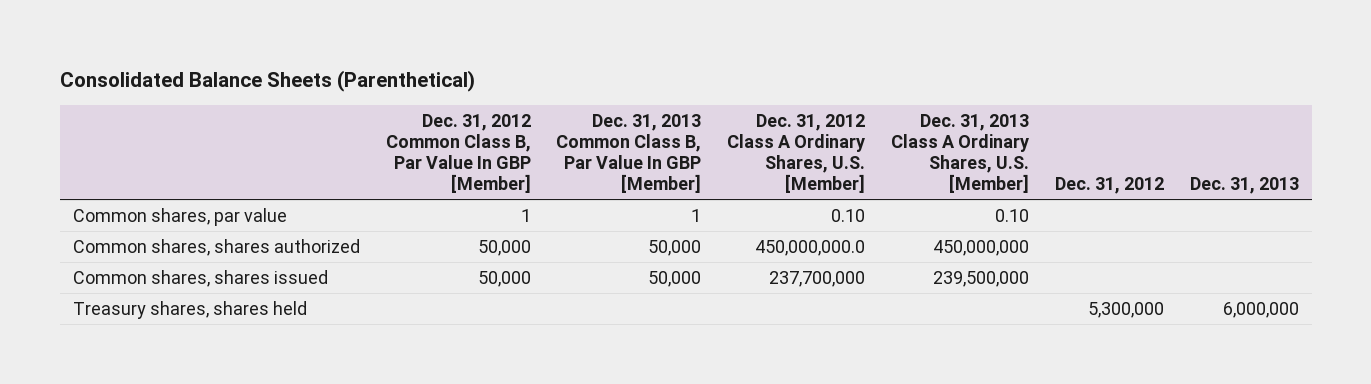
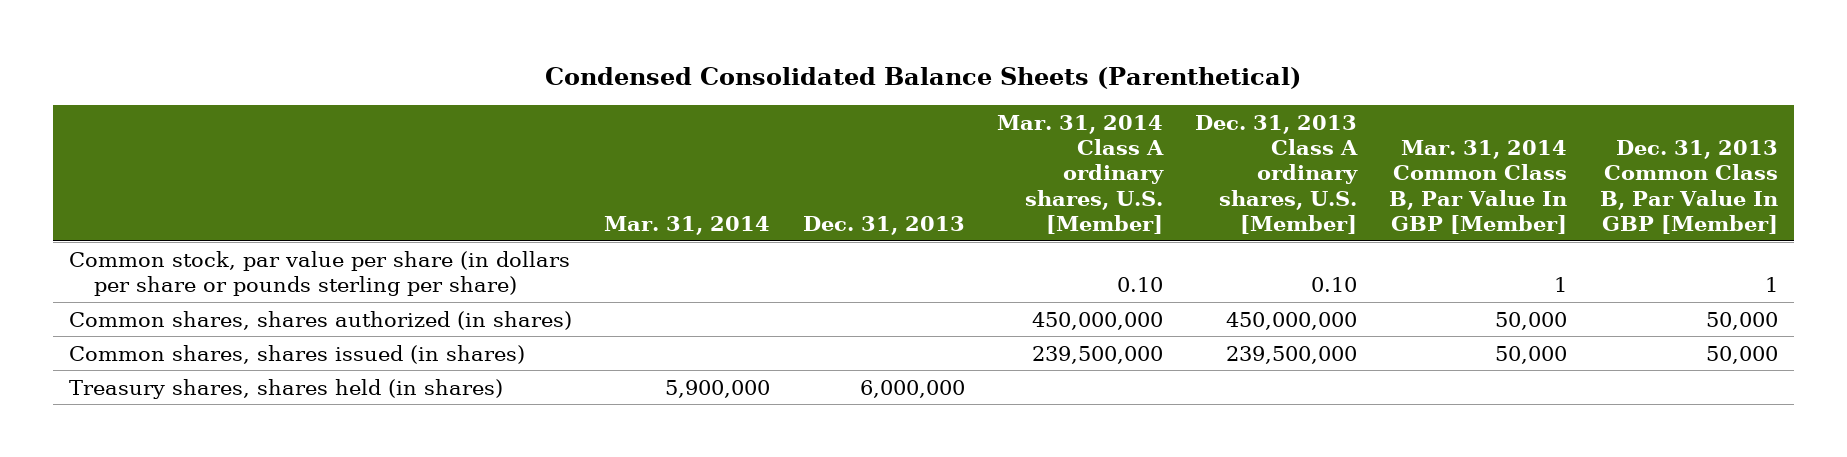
- Consolidated Balance Sheets (Parenthetical)
+ Condensed Consolidated Balance Sheets (Parenthetical)
- | Dec. 31, 2012 Common Class B, Par Value In GBP [Member] | Dec. 31, 2013 Common Class B, Par Value In GBP [Member] | Dec. 31, 2012 Class A Ordinary Shares, U.S. [Member] | Dec. 31, 2013 Class A Ordinary Shares, U.S. [Member] | Dec. 31, 2012 | Dec. 31, 2013
+ | Mar. 31, 2014 | Dec. 31, 2013 | Mar. 31, 2014 Class A ordinary shares, U.S. [Member] | Dec. 31, 2013 Class A ordinary shares, U.S. [Member] | Mar. 31, 2014 Common Class B, Par Value In GBP [Member] | Dec. 31, 2013 Common Class B, Par Value In GBP [Member]
- Common shares, par value | 1 | 1 | 0.10 | 0.10 | |
- Common shares, shares authorized | 50,000 | 50,000 | 450,000,000.0 | 450,000,000 | |
- Common shares, shares issued | 50,000 | 50,000 | 237,700,000 | 239,500,000 | |
- Treasury shares, shares held | | | | | 5,300,000 | 6,000,000
+ Common stock, par value per share (in dollars per share or pounds sterling per share) | | | 0.10 | 0.10 | 1 | 1
+ Common shares, shares authorized (in shares) | | | 450,000,000 | 450,000,000 | 50,000 | 50,000
+ Common shares, shares issued (in shares) | | | 239,500,000 | 239,500,000 | 50,000 | 50,000
+ Treasury shares, shares held (in shares) | 5,900,000 | 6,000,000 | | | |

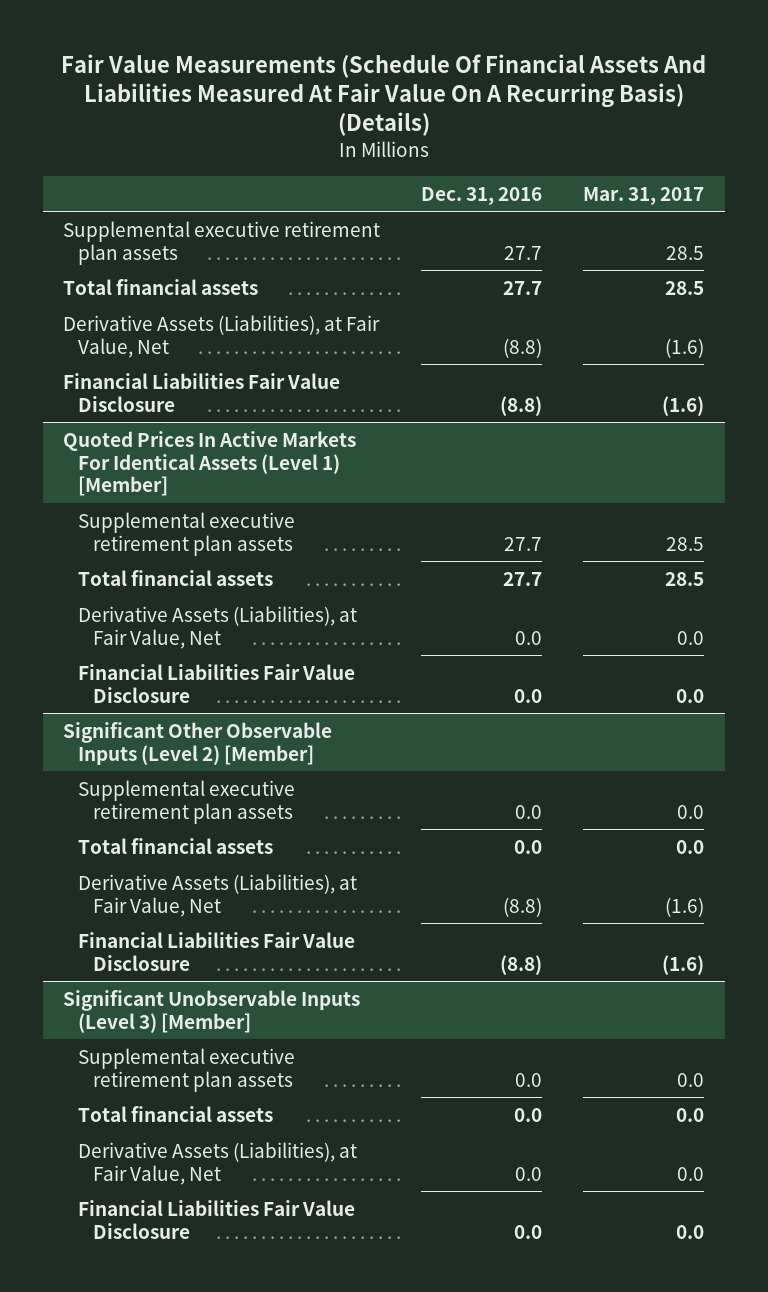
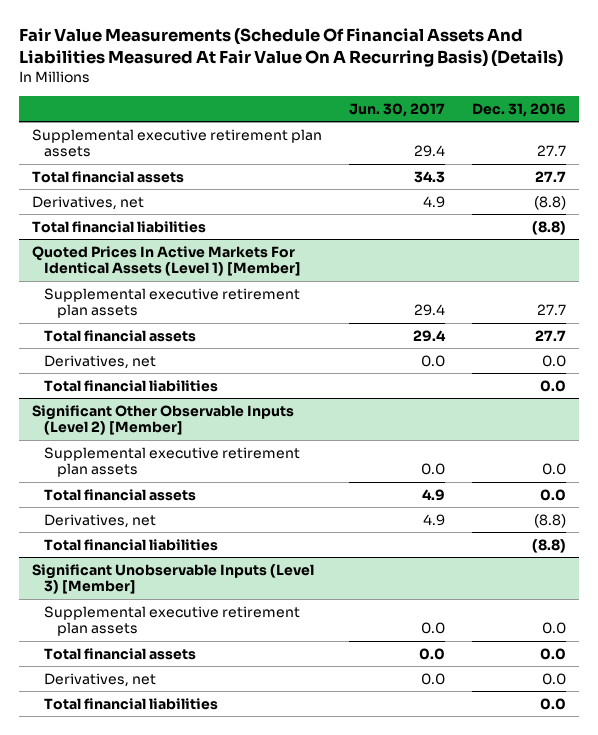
- | Dec. 31, 2016 | Mar. 31, 2017
+ | Jun. 30, 2017 | Dec. 31, 2016
- Derivative Assets (Liabilities), at Fair Value, Net | (8.8) | (1.6)
- Financial Liabilities Fair Value Disclosure | (8.8) | (1.6)
+ Derivatives, net | 4.9 | (8.8)
+ Total financial liabilities | | (8.8)
@ Quoted Prices In Active Markets For Identical Assets (Level 1) [Member]
- Derivative Assets (Liabilities), at Fair Value, Net | 0.0 | 0.0
- Financial Liabilities Fair Value Disclosure | 0.0 | 0.0
+ Derivatives, net | 0.0 | 0.0
+ Total financial liabilities | | 0.0
@ Significant Other Observable Inputs (Level 2) [Member]
- Derivative Assets (Liabilities), at Fair Value, Net | (8.8) | (1.6)
- Financial Liabilities Fair Value Disclosure | (8.8) | (1.6)
+ Derivatives, net | 4.9 | (8.8)
+ Total financial liabilities | | (8.8)
@ Significant Unobservable Inputs (Level 3) [Member]
- Derivative Assets (Liabilities), at Fair Value, Net | 0.0 | 0.0
- Financial Liabilities Fair Value Disclosure | 0.0 | 0.0
+ Derivatives, net | 0.0 | 0.0
+ Total financial liabilities | | 0.0

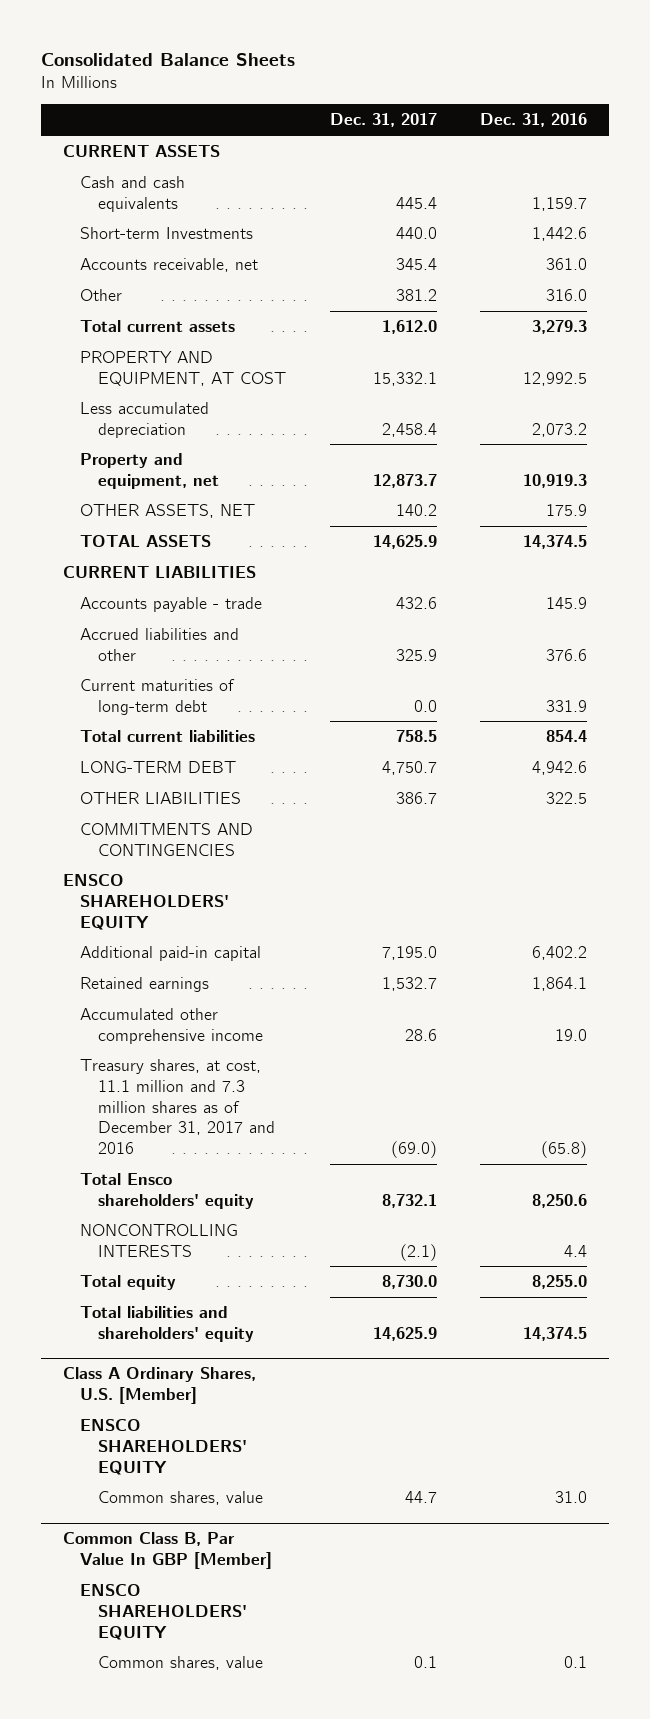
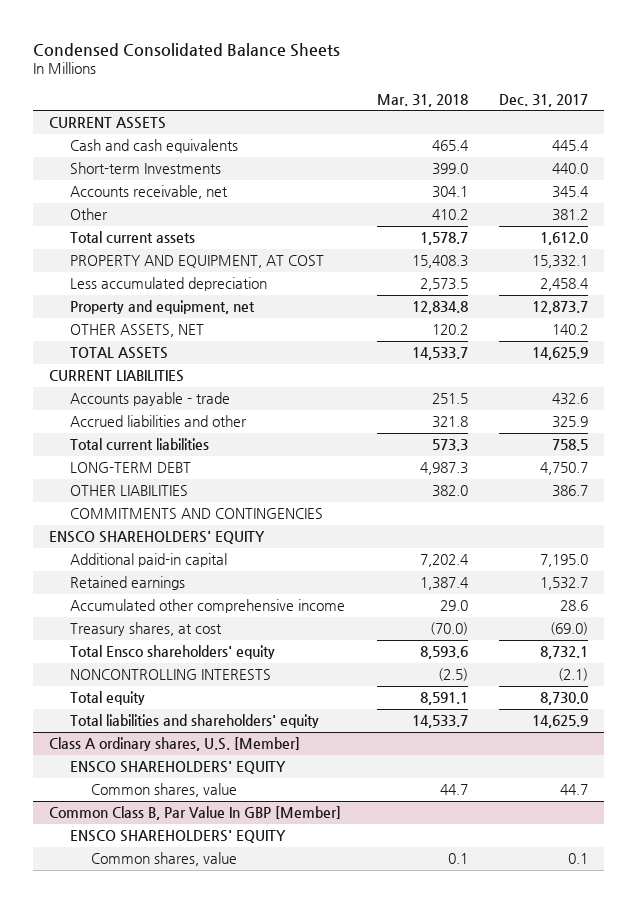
- Consolidated Balance Sheets
+ Condensed Consolidated Balance Sheets
- | Dec. 31, 2017 | Dec. 31, 2016
+ | Mar. 31, 2018 | Dec. 31, 2017
- Current maturities of long-term debt | 0.0 | 331.9
- Treasury shares, at cost, 11.1 million and 7.3 million shares as of December 31, 2017 and 2016 | (69.0) | (65.8)
+ Treasury shares, at cost | (70.0) | (69.0)
- Class A Ordinary Shares, U.S. [Member]
+ Class A ordinary shares, U.S. [Member]

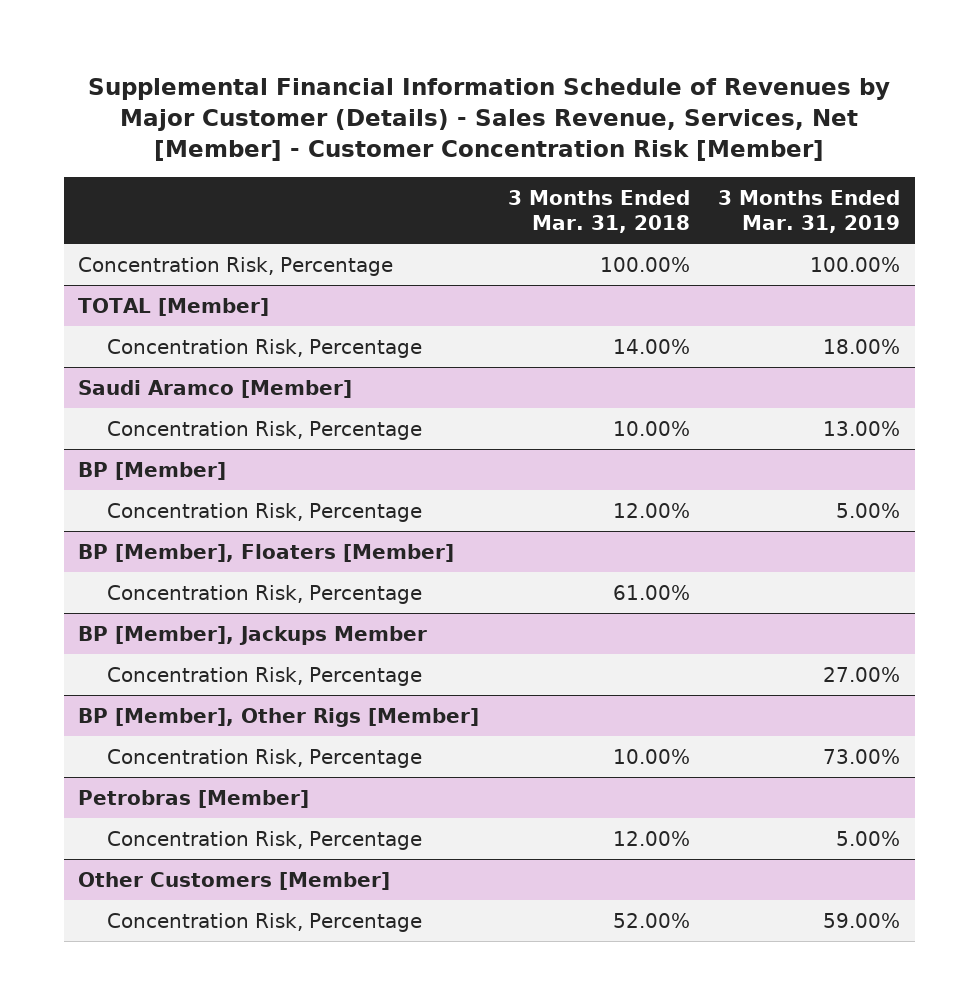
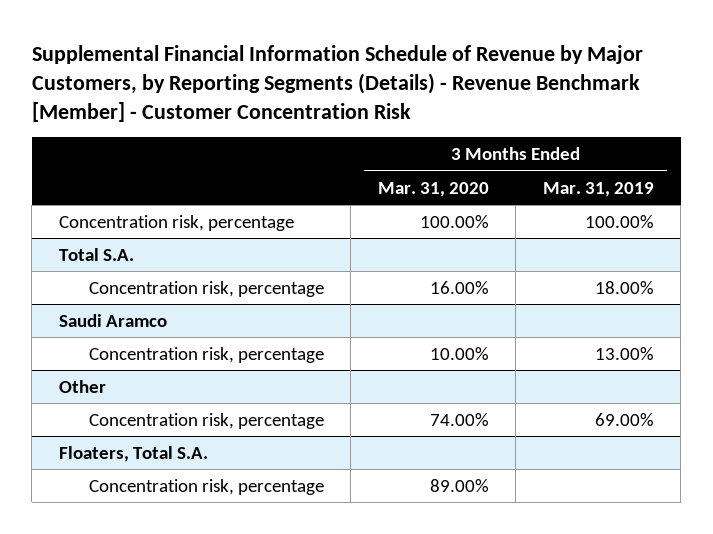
- Supplemental Financial Information Schedule of Revenues by Major Customer (Details) - Sales Revenue, Services, Net [Member] - Customer Concentration Risk [Member]
+ Supplemental Financial Information Schedule of Revenue by Major Customers, by Reporting Segments (Details) - Revenue Benchmark [Member] - Customer Concentration Risk
- | 3 Months Ended Mar. 31, 2018 | 3 Months Ended Mar. 31, 2019
+ | 3 Months Ended Mar. 31, 2020 | 3 Months Ended Mar. 31, 2019
- Concentration Risk, Percentage | 100.00% | 100.00%
- TOTAL [Member]
- Concentration Risk, Percentage | 14.00% | 18.00%
- Saudi Aramco [Member]
- Concentration Risk, Percentage | 10.00% | 13.00%
- BP [Member]
- Concentration Risk, Percentage | 12.00% | 5.00%
- BP [Member], Floaters [Member]
- Concentration Risk, Percentage | 61.00% |
- BP [Member], Jackups Member
- Concentration Risk, Percentage | | 27.00%
- BP [Member], Other Rigs [Member]
- Concentration Risk, Percentage | 10.00% | 73.00%
- Petrobras [Member]
- Concentration Risk, Percentage | 12.00% | 5.00%
- Other Customers [Member]
- Concentration Risk, Percentage | 52.00% | 59.00%
+ Concentration risk, percentage | 100.00% | 100.00%
+ Total S.A.
+ Concentration risk, percentage | 16.00% | 18.00%
+ Saudi Aramco
+ Concentration risk, percentage | 10.00% | 13.00%
+ Other
+ Concentration risk, percentage | 74.00% | 69.00%
+ Floaters, Total S.A.
+ Concentration risk, percentage | 89.00% |

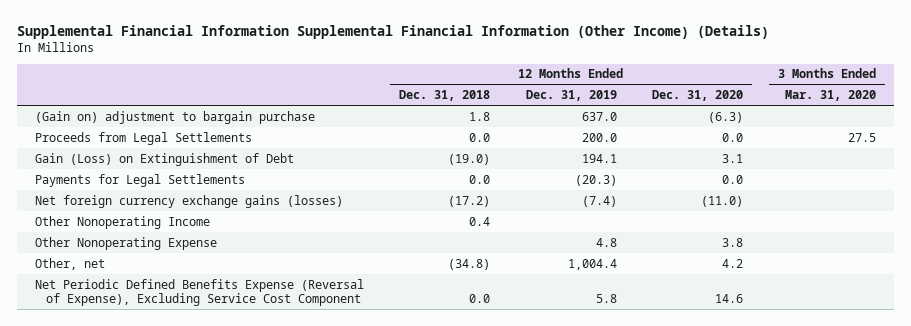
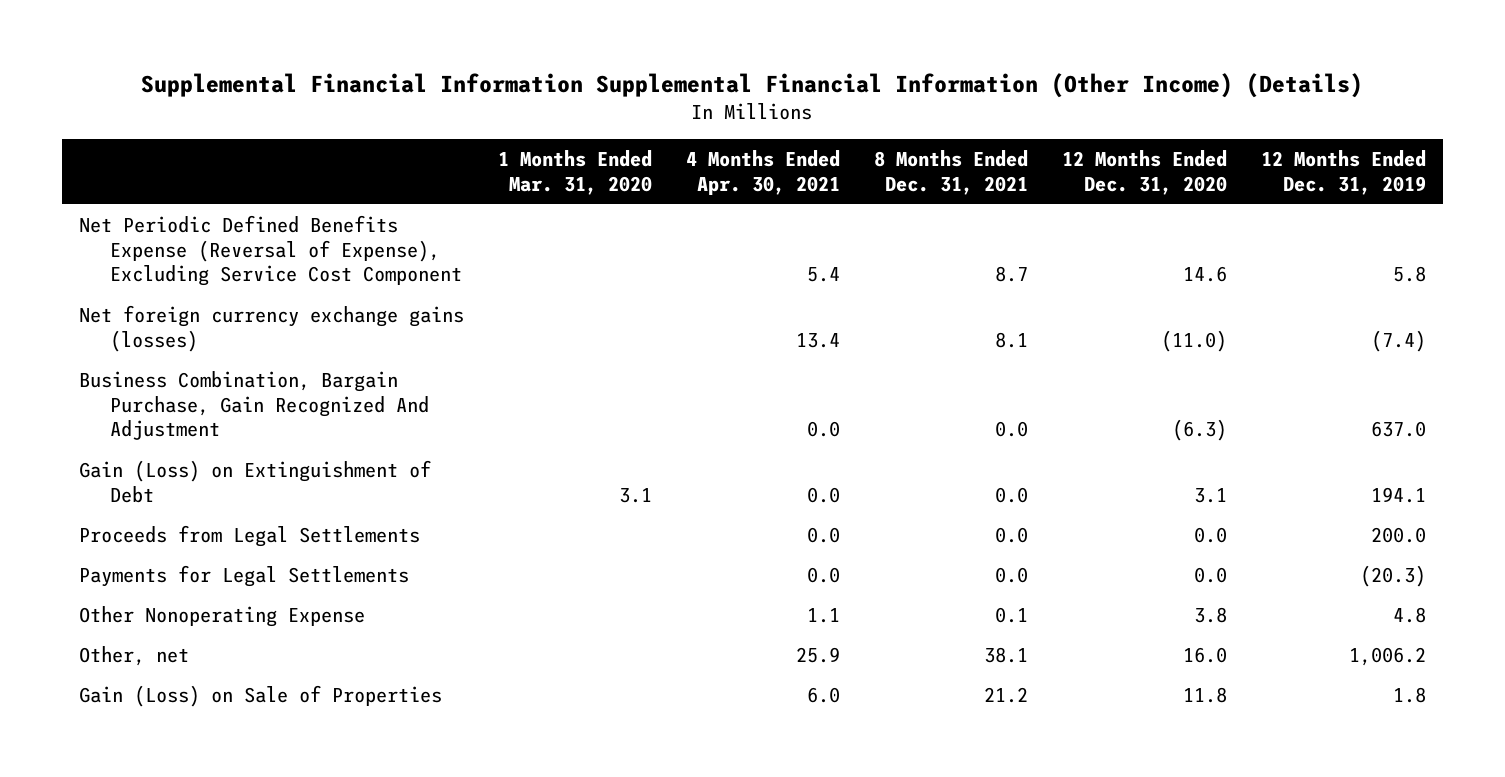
- | 12 Months Ended Dec. 31, 2018 | 12 Months Ended Dec. 31, 2019 | 12 Months Ended Dec. 31, 2020 | 3 Months Ended Mar. 31, 2020
+ | 1 Months Ended Mar. 31, 2020 | 4 Months Ended Apr. 30, 2021 | 8 Months Ended Dec. 31, 2021 | 12 Months Ended Dec. 31, 2020 | 12 Months Ended Dec. 31, 2019
- (Gain on) adjustment to bargain purchase | 1.8 | 637.0 | (6.3) |
moved up: Net Periodic Defined Benefits Expense (Reversal of Expense), Excluding Service Cost Component | | 5.4 | 8.7 | 14.6 | 5.8
moved up: Net foreign currency exchange gains (losses) | | 13.4 | 8.1 | (11.0) | (7.4)
+ Business Combination, Bargain Purchase, Gain Recognized And Adjustment | | 0.0 | 0.0 | (6.3) | 637.0
moved down: Proceeds from Legal Settlements | | 0.0 | 0.0 | 0.0 | 200.0
- Other Nonoperating Income | 0.4 | | |
- Other, net | (34.8) | 1,004.4 | 4.2 |
+ Other, net | | 25.9 | 38.1 | 16.0 | 1,006.2
+ Gain (Loss) on Sale of Properties | | 6.0 | 21.2 | 11.8 | 1.8

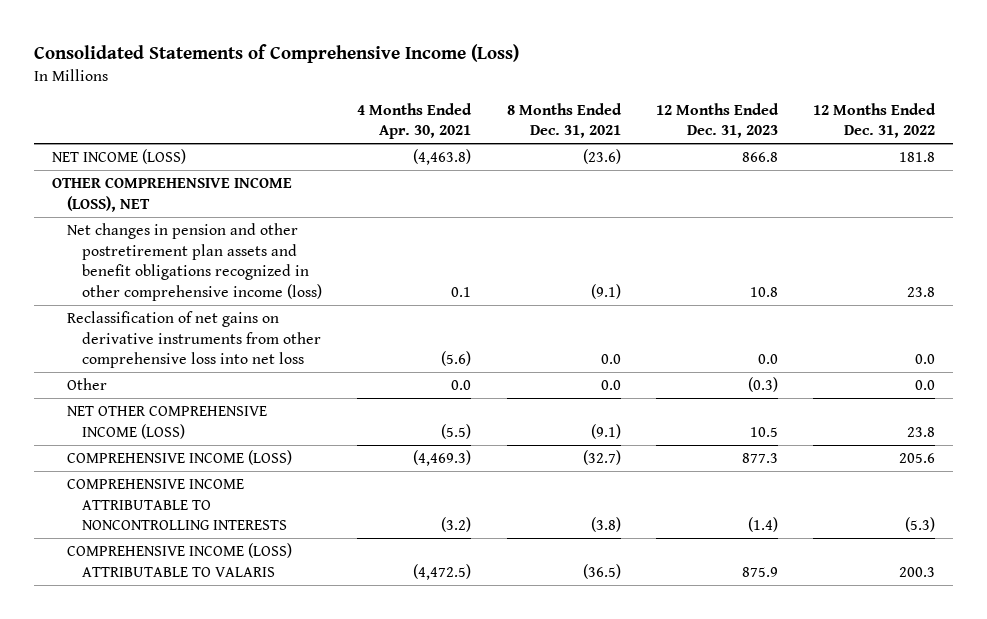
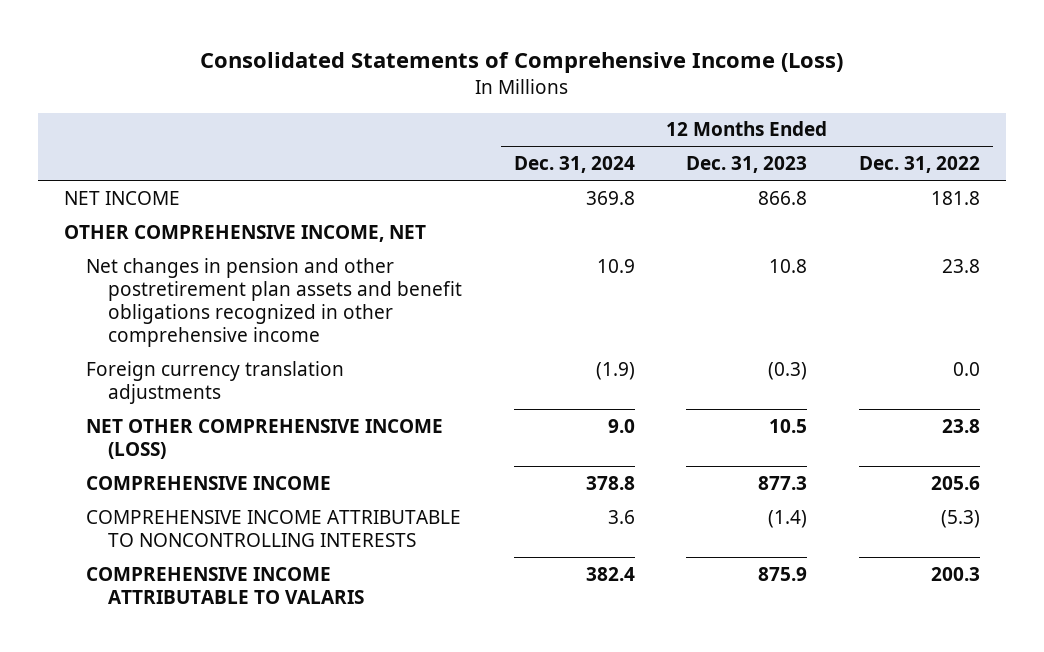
- | 4 Months Ended Apr. 30, 2021 | 8 Months Ended Dec. 31, 2021 | 12 Months Ended Dec. 31, 2023 | 12 Months Ended Dec. 31, 2022
+ | 12 Months Ended Dec. 31, 2024 | 12 Months Ended Dec. 31, 2023 | 12 Months Ended Dec. 31, 2022
- NET INCOME (LOSS) | (4,463.8) | (23.6) | 866.8 | 181.8
- OTHER COMPREHENSIVE INCOME (LOSS), NET
- Net changes in pension and other postretirement plan assets and benefit obligations recognized in other comprehensive income (loss) | 0.1 | (9.1) | 10.8 | 23.8
- Reclassification of net gains on derivative instruments from other comprehensive loss into net loss | (5.6) | 0.0 | 0.0 | 0.0
- Other | 0.0 | 0.0 | (0.3) | 0.0
+ NET INCOME | 369.8 | 866.8 | 181.8
+ OTHER COMPREHENSIVE INCOME, NET
+ Net changes in pension and other postretirement plan assets and benefit obligations recognized in other comprehensive income | 10.9 | 10.8 | 23.8
+ Foreign currency translation adjustments | (1.9) | (0.3) | 0.0
- COMPREHENSIVE INCOME (LOSS) | (4,469.3) | (32.7) | 877.3 | 205.6
+ COMPREHENSIVE INCOME | 378.8 | 877.3 | 205.6
- COMPREHENSIVE INCOME (LOSS) ATTRIBUTABLE TO VALARIS | (4,472.5) | (36.5) | 875.9 | 200.3
+ COMPREHENSIVE INCOME ATTRIBUTABLE TO VALARIS | 382.4 | 875.9 | 200.3

